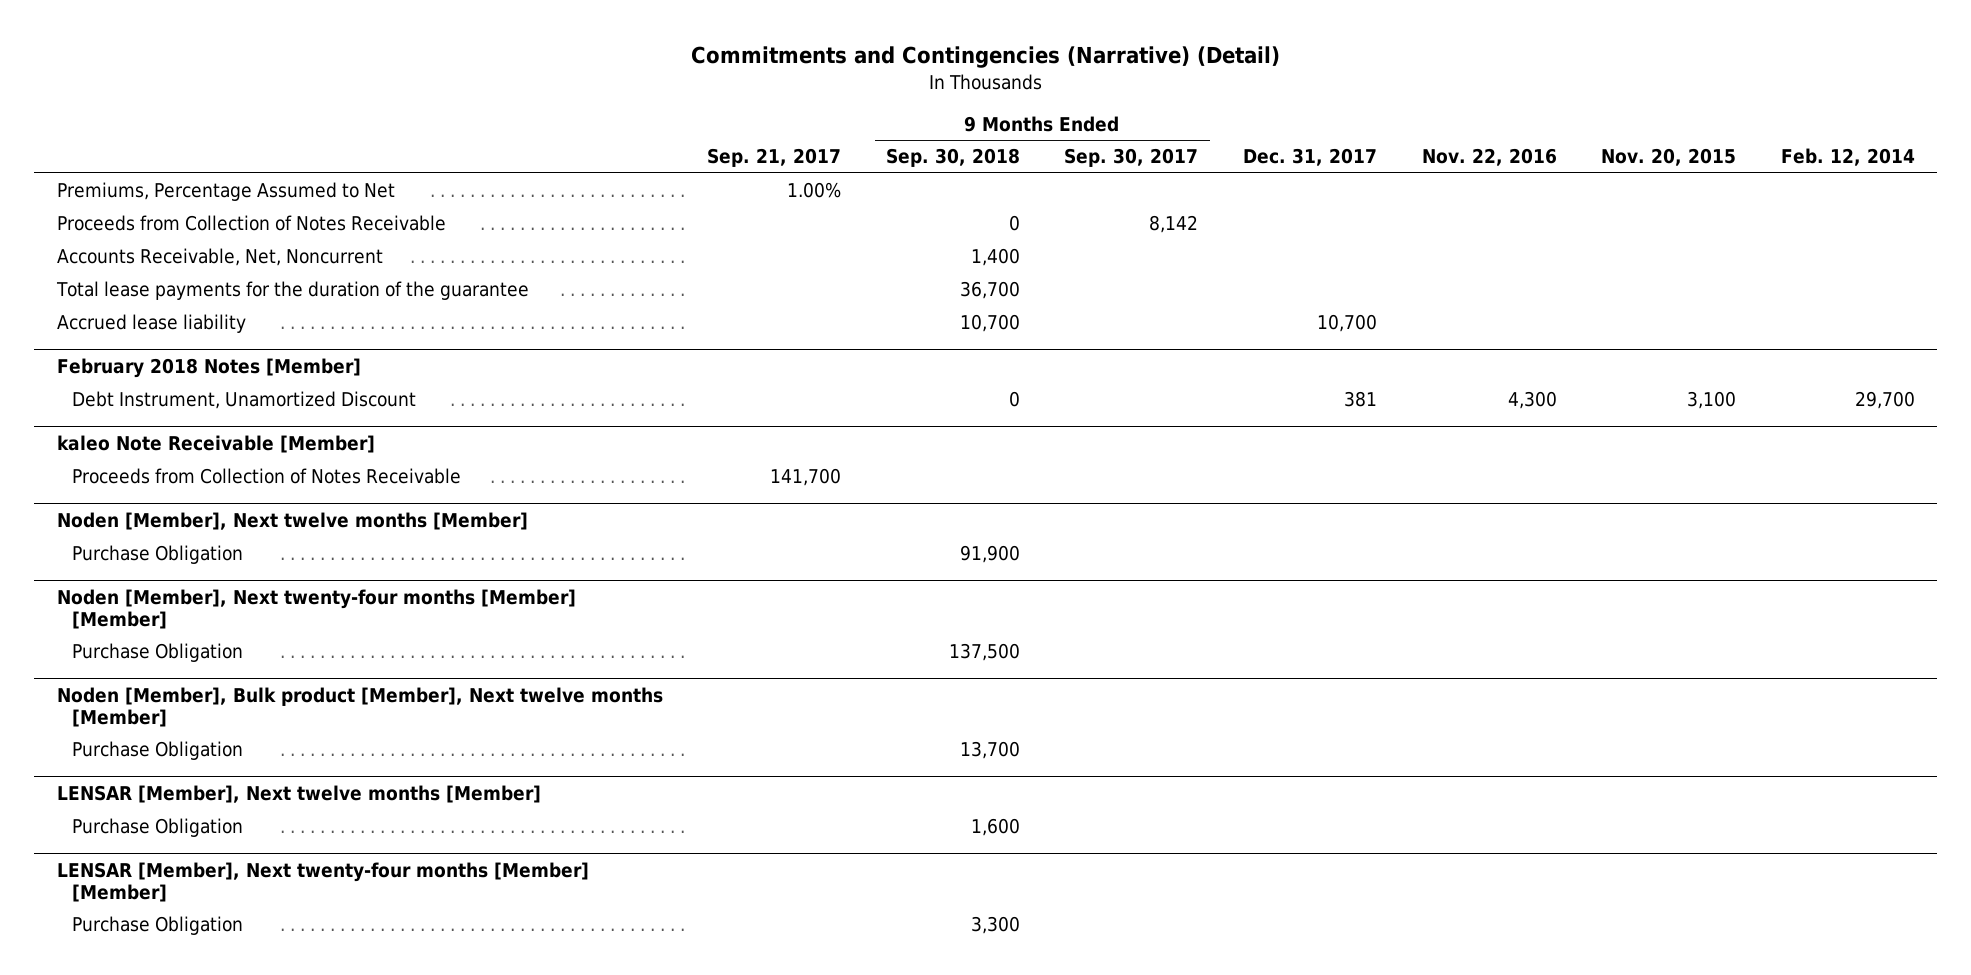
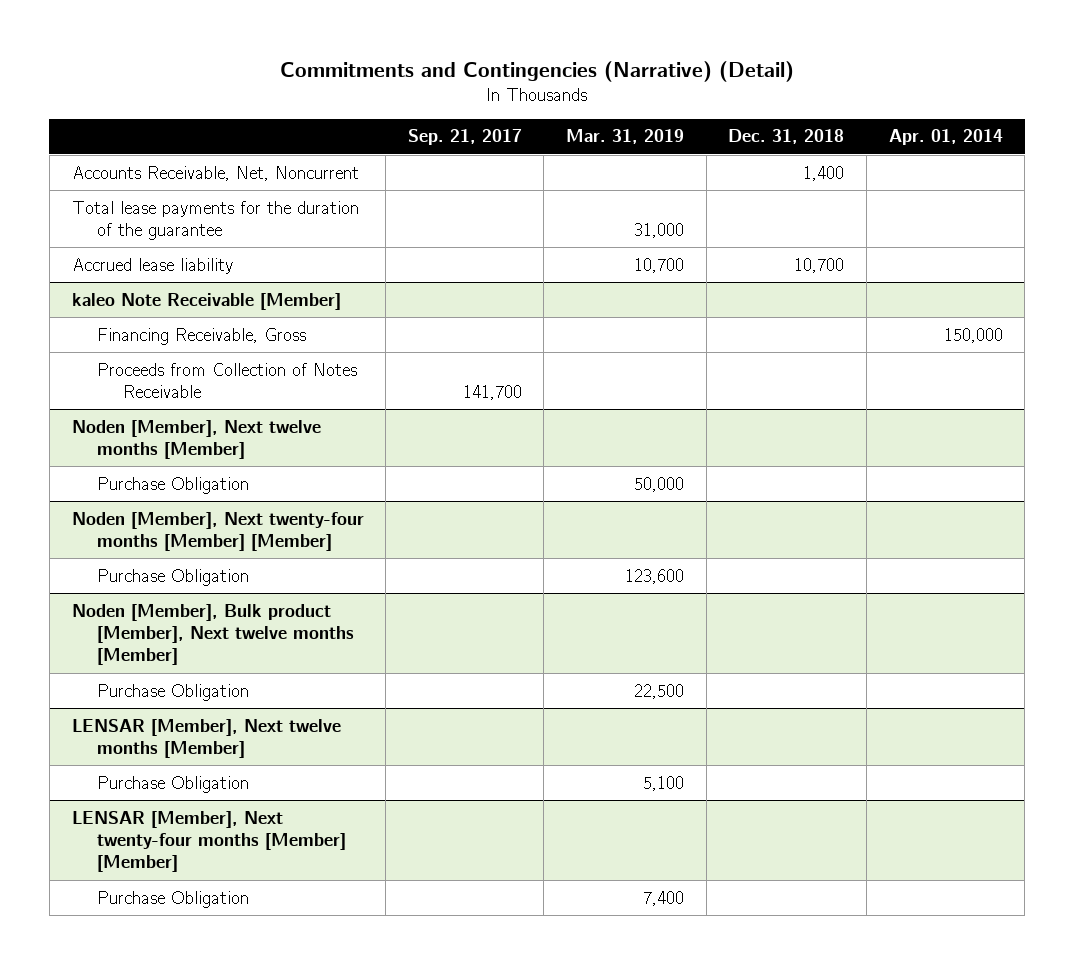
- | Sep. 21, 2017 | 9 Months Ended Sep. 30, 2018 | 9 Months Ended Sep. 30, 2017 | Dec. 31, 2017 | Nov. 22, 2016 | Nov. 20, 2015 | Feb. 12, 2014
+ | Sep. 21, 2017 | Mar. 31, 2019 | Dec. 31, 2018 | Apr. 01, 2014
- Premiums, Percentage Assumed to Net | 1.00% | | | | | |
- Proceeds from Collection of Notes Receivable | | 0 | 8,142 | | | |
- February 2018 Notes [Member]
- Debt Instrument, Unamortized Discount | | 0 | | 381 | 4,300 | 3,100 | 29,700
@ kaleo Note Receivable [Member]
+ Financing Receivable, Gross | | | | 150,000

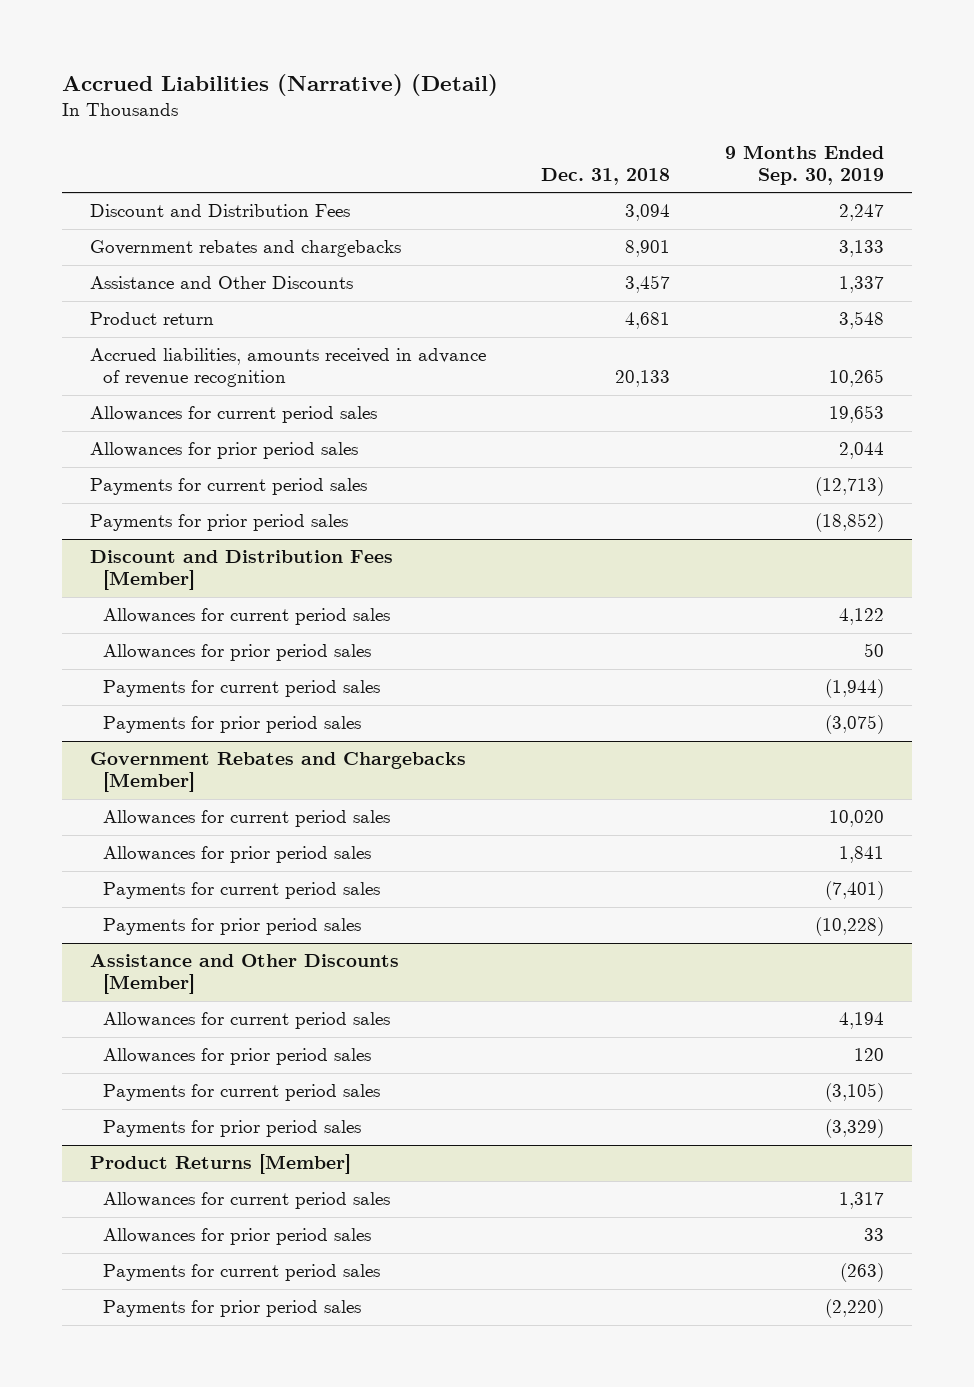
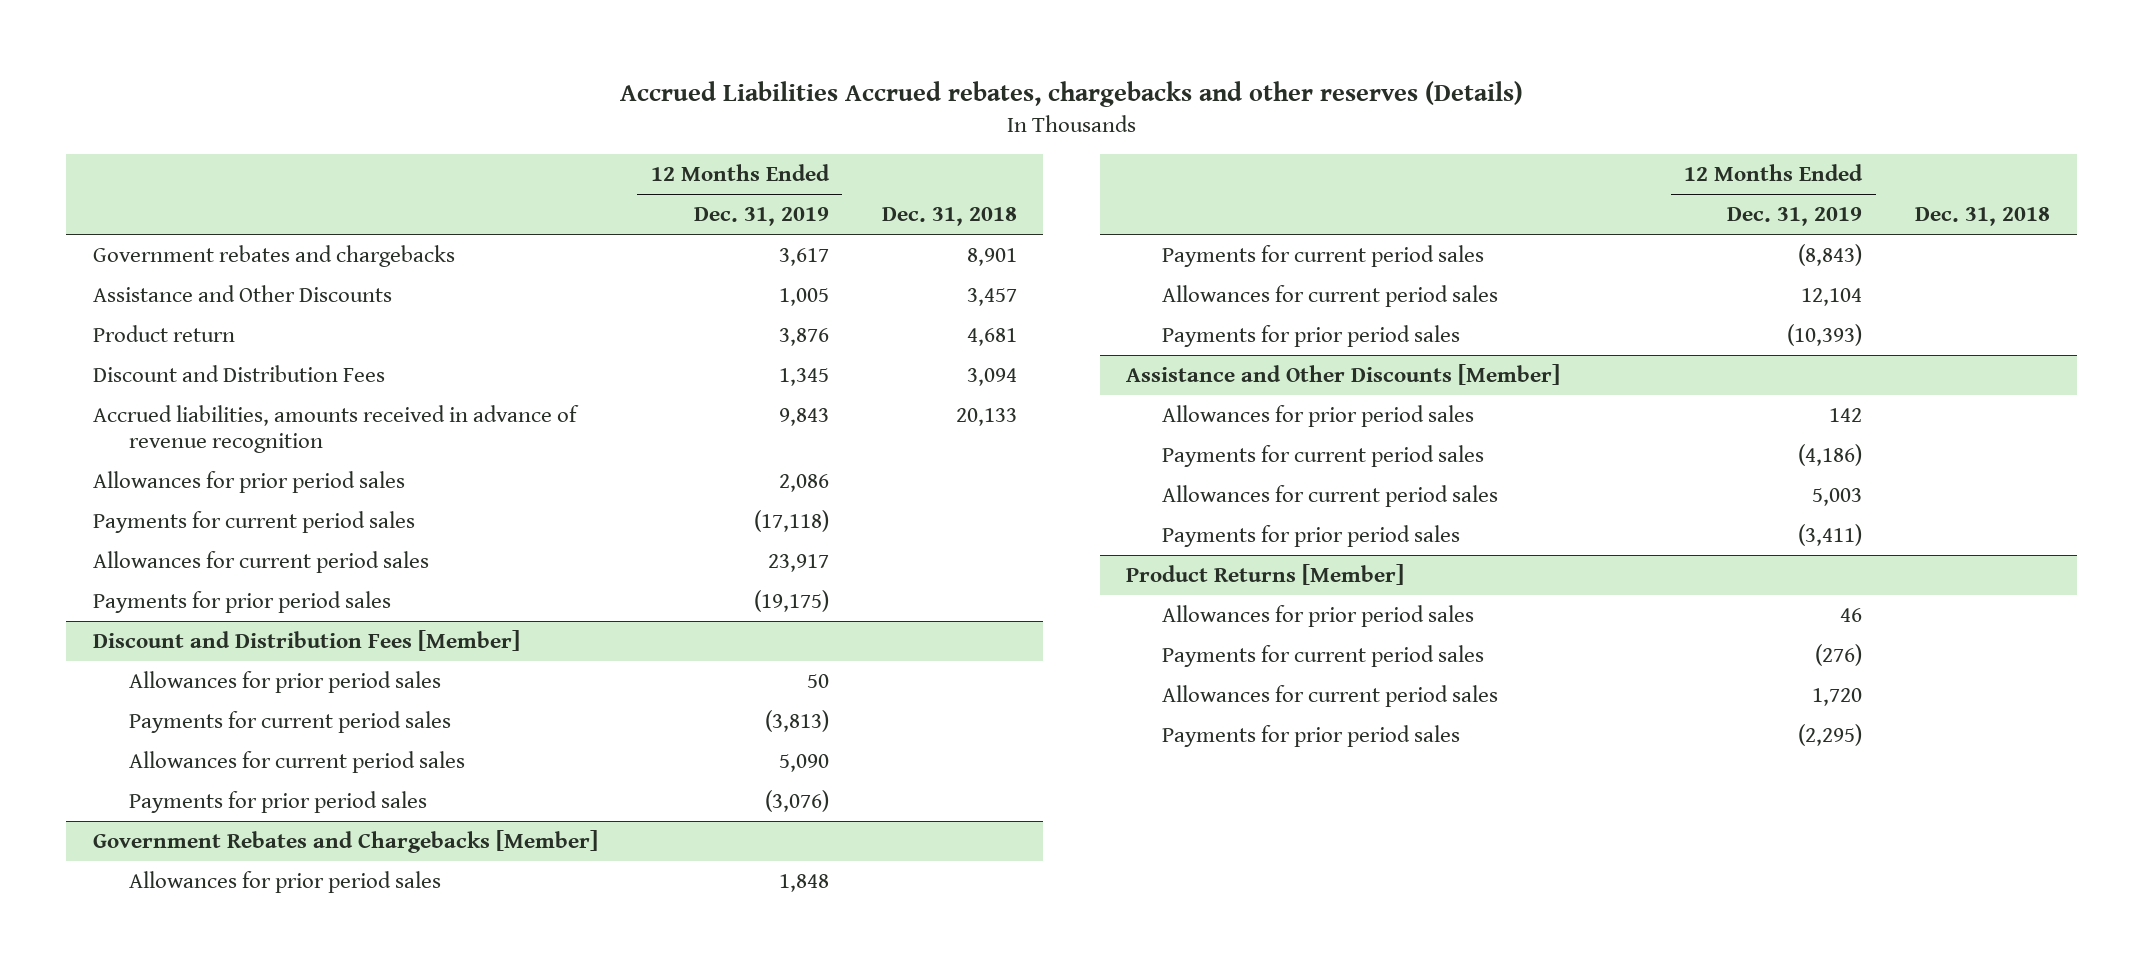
- Accrued Liabilities (Narrative) (Detail)
+ Accrued Liabilities Accrued rebates, chargebacks and other reserves (Details)
- | Dec. 31, 2018 | 9 Months Ended Sep. 30, 2019
+ | 12 Months Ended Dec. 31, 2019 | Dec. 31, 2018
moved down: Discount and Distribution Fees | 1,345 | 3,094
moved down: Allowances for current period sales | 23,917 |
@ Discount and Distribution Fees [Member]
moved down: Allowances for current period sales | 5,090 |
@ Government Rebates and Chargebacks [Member]
moved down: Allowances for current period sales | 12,104 |
@ Assistance and Other Discounts [Member]
moved down: Allowances for current period sales | 5,003 |
@ Product Returns [Member]
moved down: Allowances for current period sales | 1,720 |

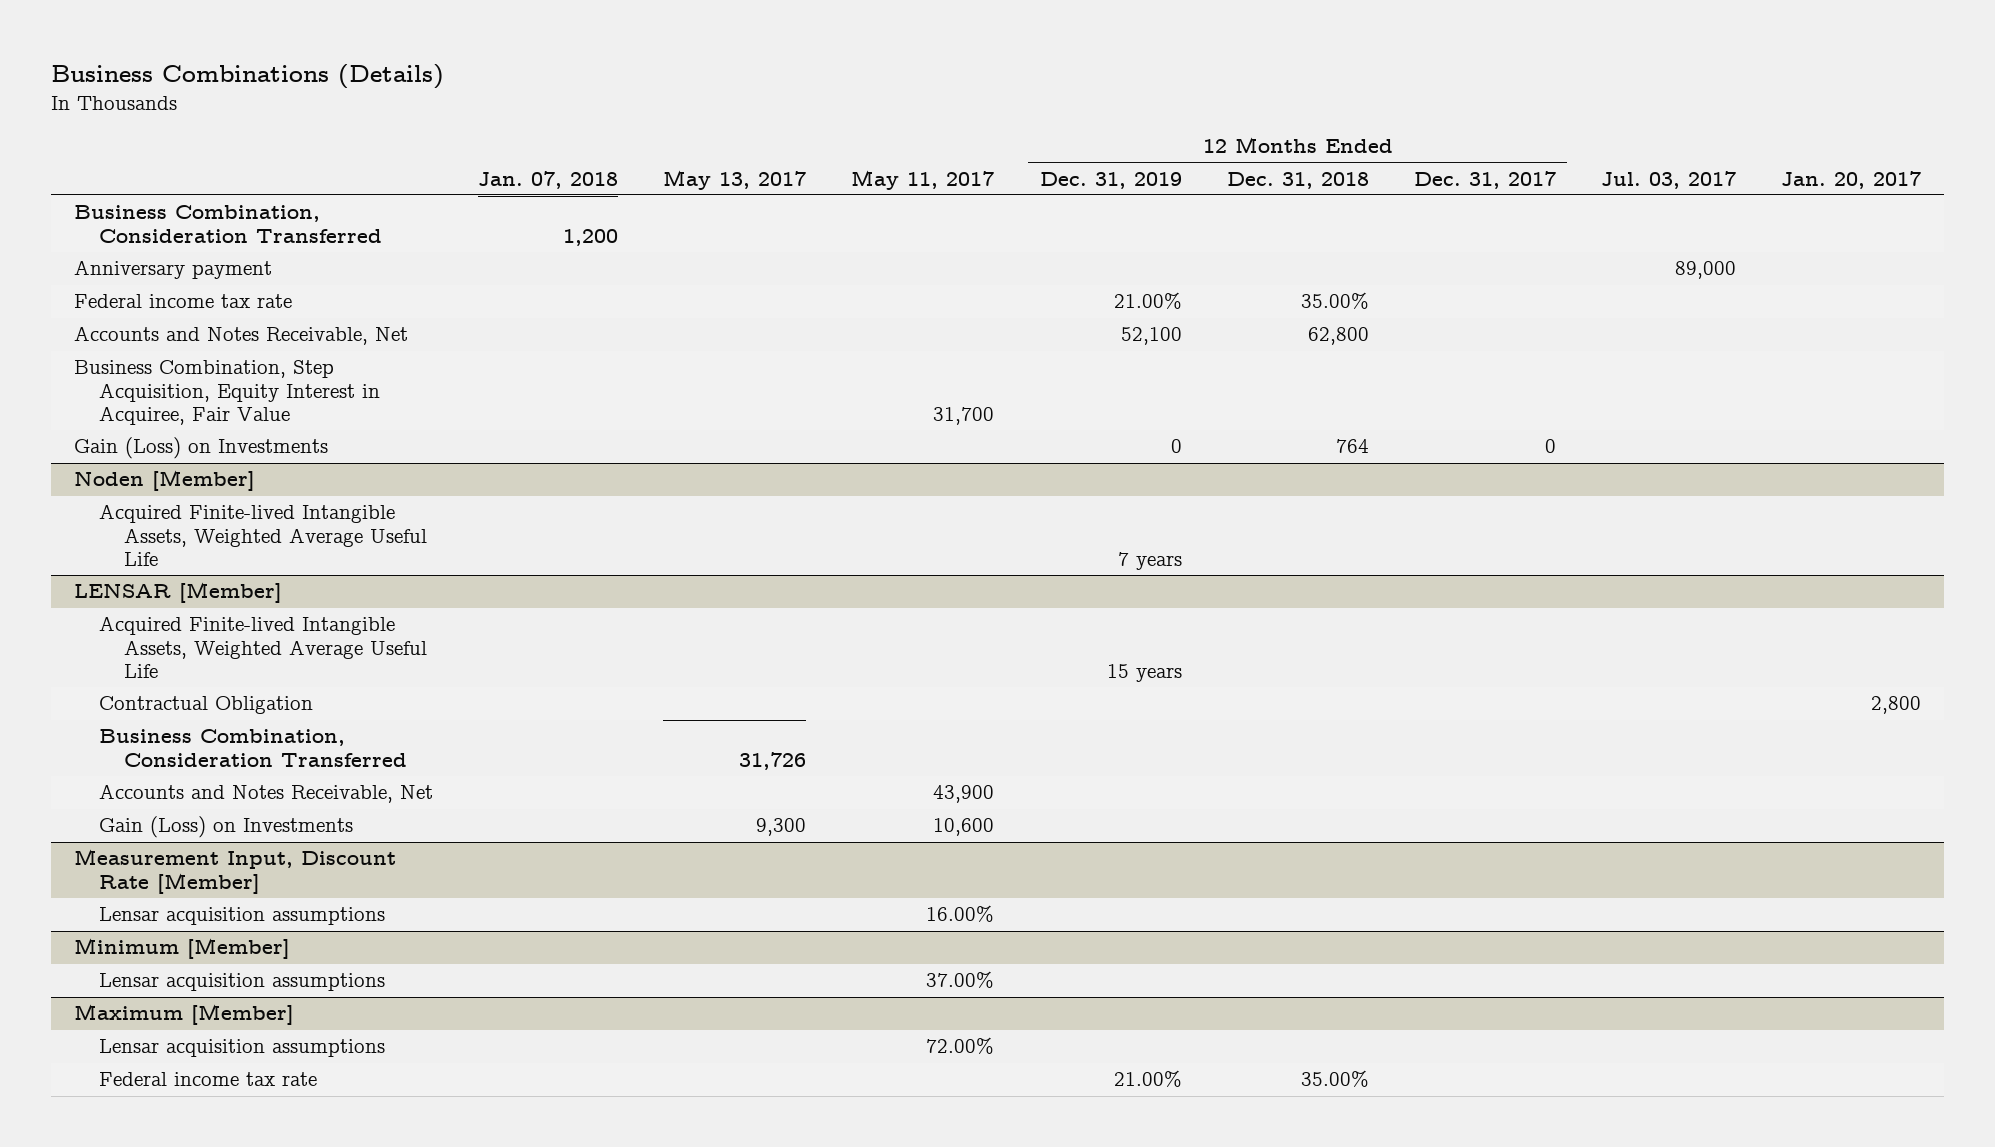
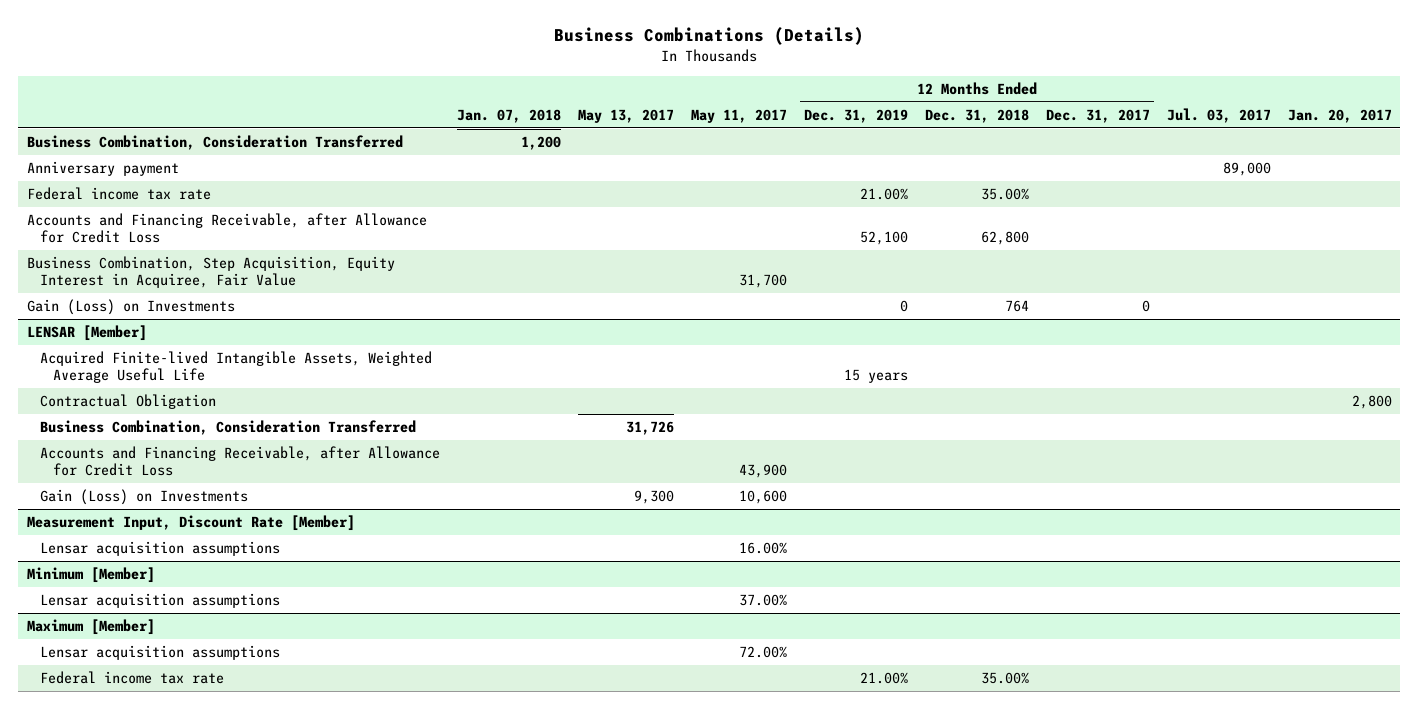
- Accounts and Notes Receivable, Net | | | | 52,100 | 62,800 | | |
+ Accounts and Financing Receivable, after Allowance for Credit Loss | | | | 52,100 | 62,800 | | |
- Noden [Member]
- Acquired Finite-lived Intangible Assets, Weighted Average Useful Life | | | | 7 years | | | |
@ LENSAR [Member]
- Accounts and Notes Receivable, Net | | | 43,900 | | | | |
+ Accounts and Financing Receivable, after Allowance for Credit Loss | | | 43,900 | | | | |

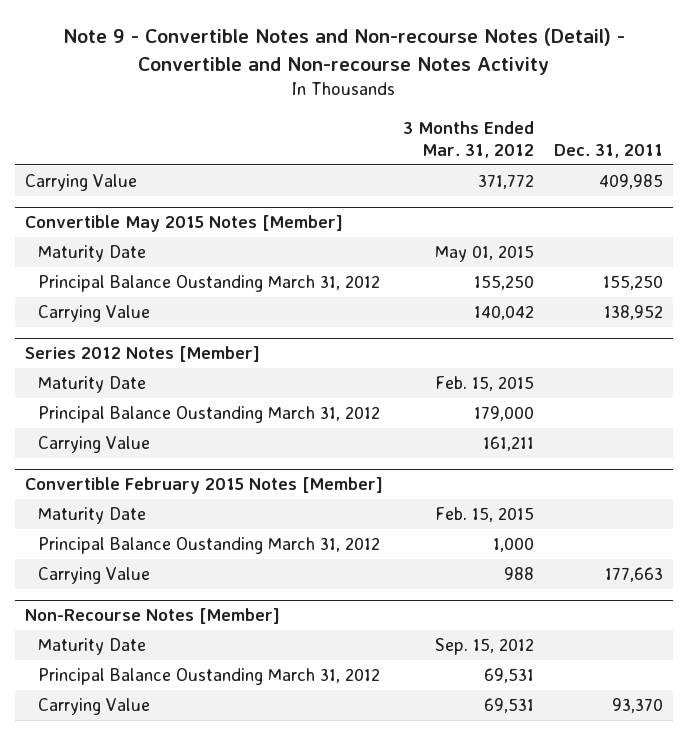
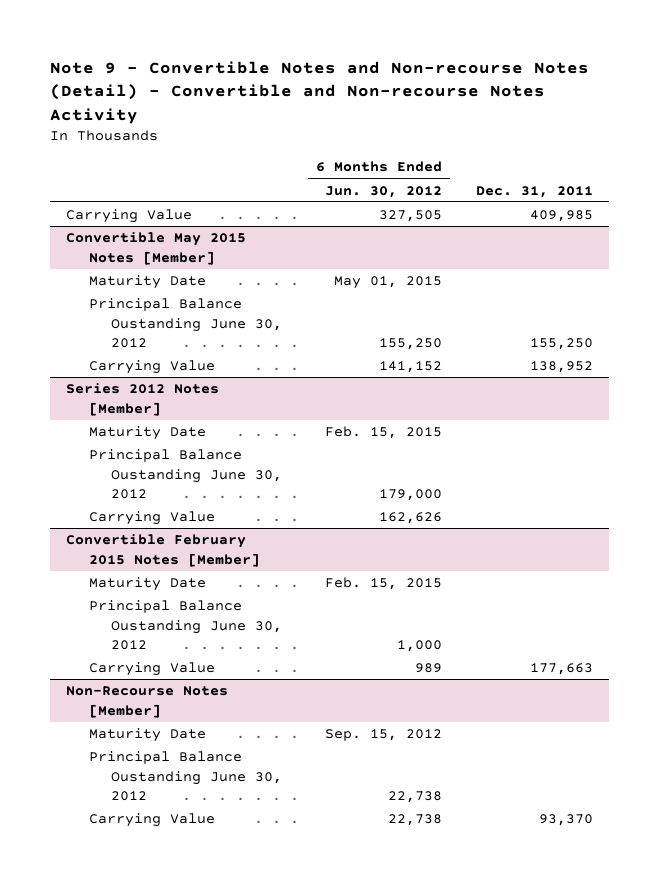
- | 3 Months Ended Mar. 31, 2012 | Dec. 31, 2011
+ | 6 Months Ended Jun. 30, 2012 | Dec. 31, 2011
@ Convertible May 2015 Notes [Member]
- Principal Balance Oustanding March 31, 2012 | 155,250 | 155,250
+ Principal Balance Oustanding June 30, 2012 | 155,250 | 155,250
@ Series 2012 Notes [Member]
- Principal Balance Oustanding March 31, 2012 | 179,000 |
+ Principal Balance Oustanding June 30, 2012 | 179,000 |
@ Convertible February 2015 Notes [Member]
- Principal Balance Oustanding March 31, 2012 | 1,000 |
+ Principal Balance Oustanding June 30, 2012 | 1,000 |
@ Non-Recourse Notes [Member]
- Principal Balance Oustanding March 31, 2012 | 69,531 |
+ Principal Balance Oustanding June 30, 2012 | 22,738 |

